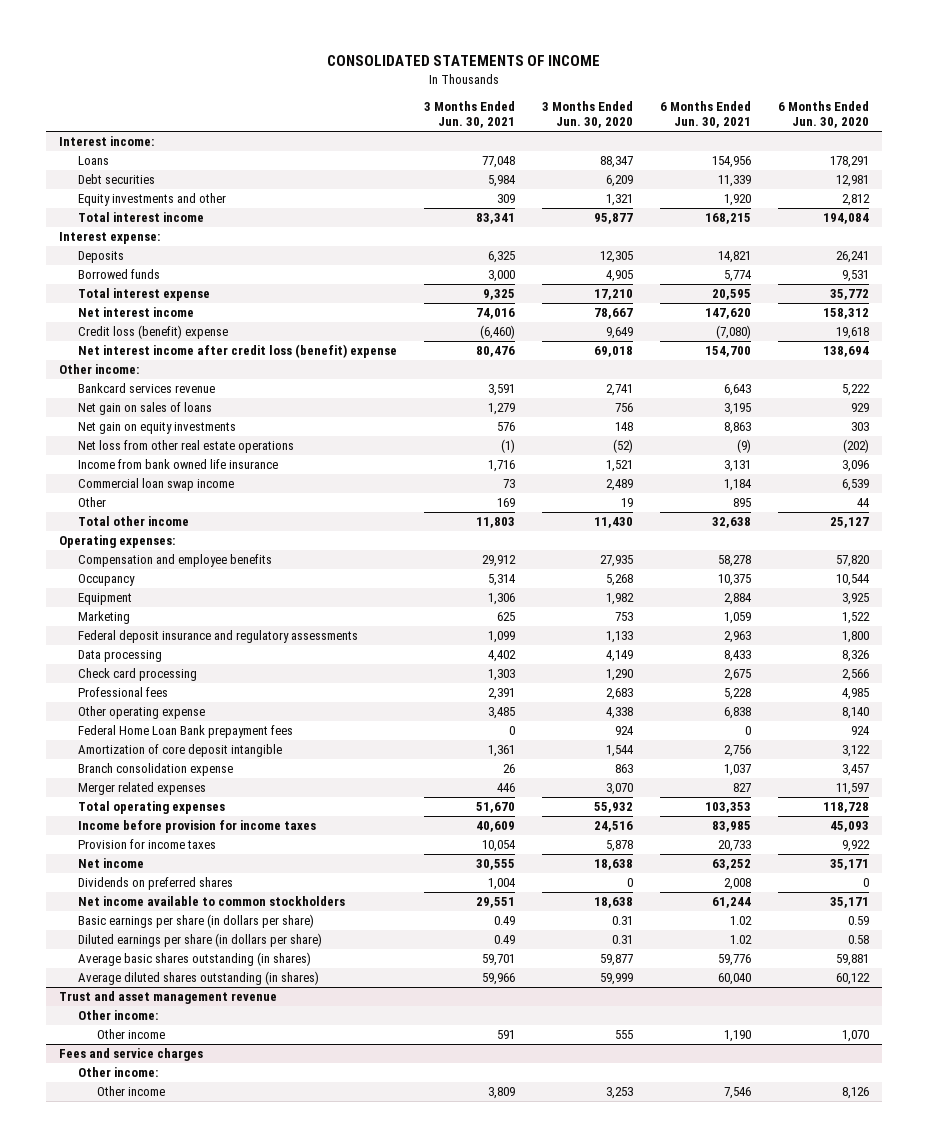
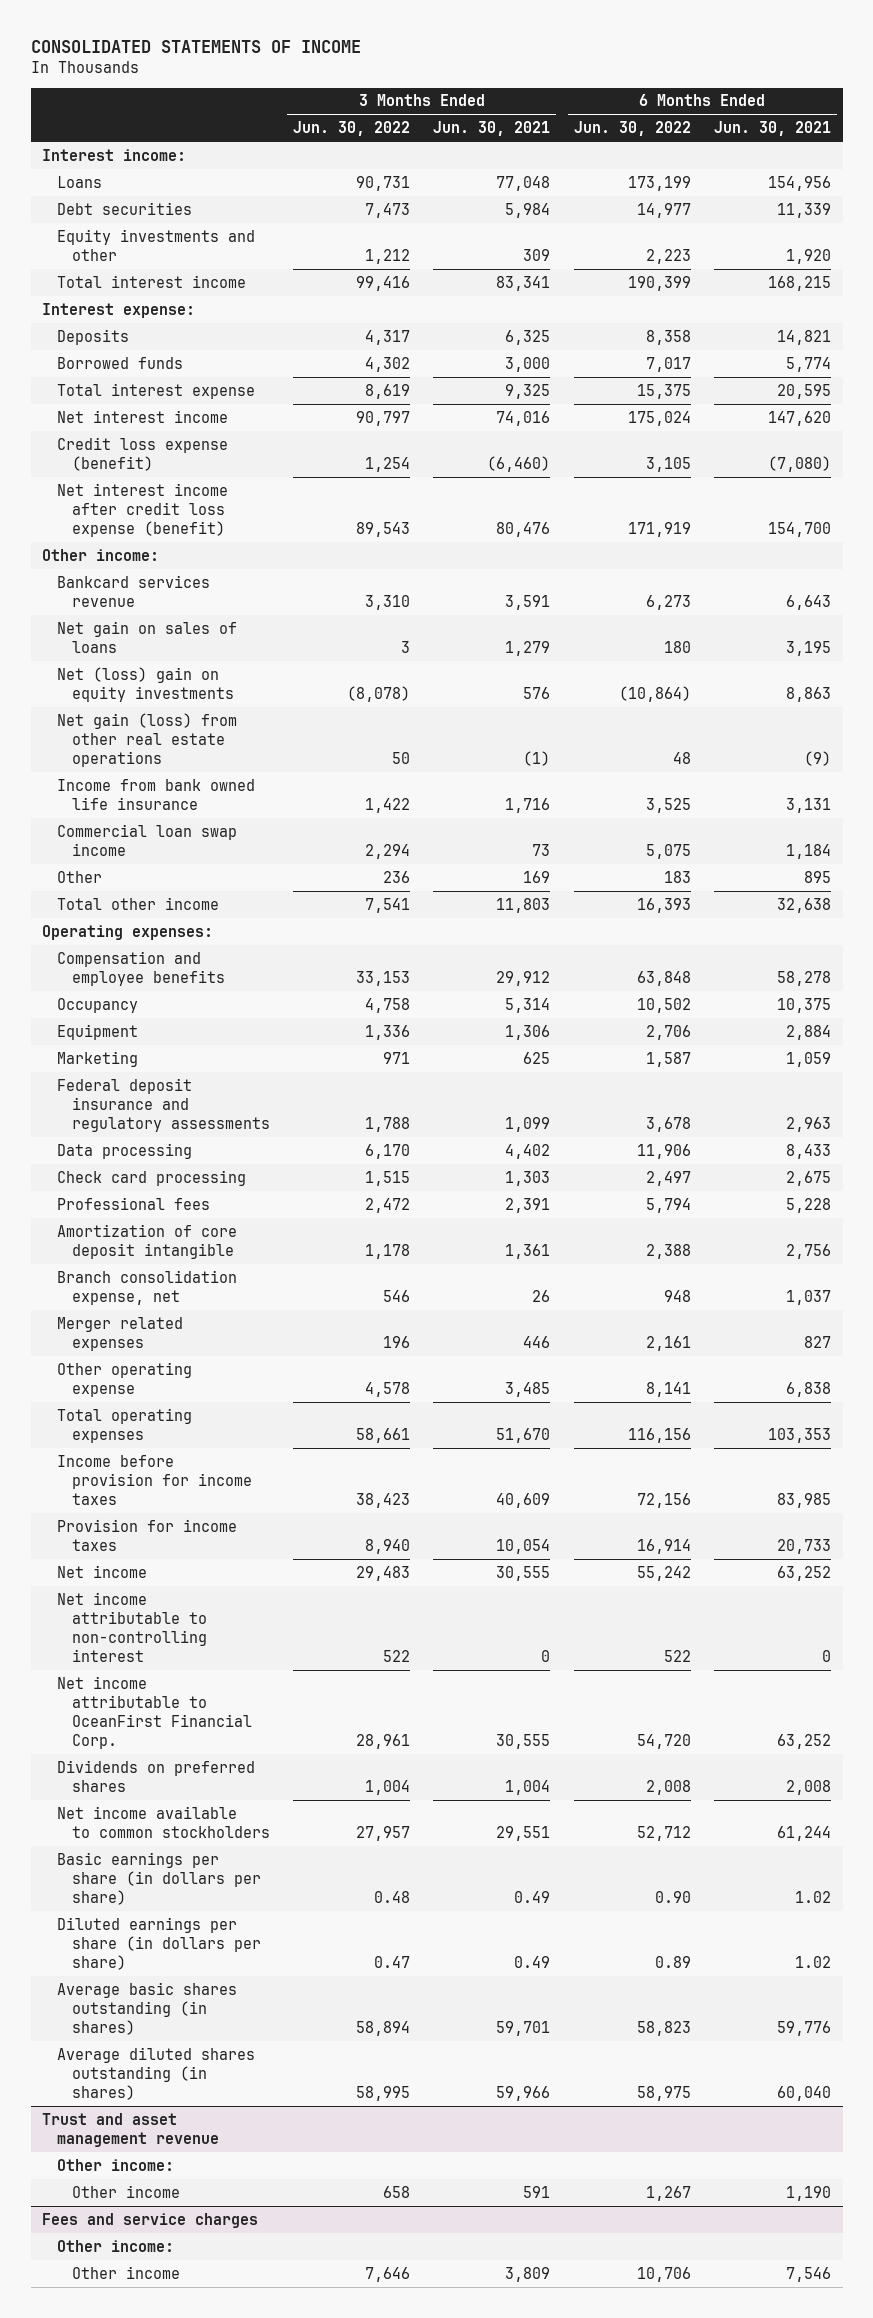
- | 3 Months Ended Jun. 30, 2021 | 3 Months Ended Jun. 30, 2020 | 6 Months Ended Jun. 30, 2021 | 6 Months Ended Jun. 30, 2020
+ | 3 Months Ended Jun. 30, 2022 | 3 Months Ended Jun. 30, 2021 | 6 Months Ended Jun. 30, 2022 | 6 Months Ended Jun. 30, 2021
- Credit loss (benefit) expense | (6,460) | 9,649 | (7,080) | 19,618
- Net interest income after credit loss (benefit) expense | 80,476 | 69,018 | 154,700 | 138,694
+ Credit loss expense (benefit) | 1,254 | (6,460) | 3,105 | (7,080)
+ Net interest income after credit loss expense (benefit) | 89,543 | 80,476 | 171,919 | 154,700
- Net gain on equity investments | 576 | 148 | 8,863 | 303
- Net loss from other real estate operations | (1) | (52) | (9) | (202)
+ Net (loss) gain on equity investments | (8,078) | 576 | (10,864) | 8,863
+ Net gain (loss) from other real estate operations | 50 | (1) | 48 | (9)
- Federal Home Loan Bank prepayment fees | 0 | 924 | 0 | 924
- Branch consolidation expense | 26 | 863 | 1,037 | 3,457
+ Branch consolidation expense, net | 546 | 26 | 948 | 1,037
moved down: Other operating expense | 4,578 | 3,485 | 8,141 | 6,838
+ Net income attributable to non-controlling interest | 522 | 0 | 522 | 0
+ Net income attributable to OceanFirst Financial Corp. | 28,961 | 30,555 | 54,720 | 63,252

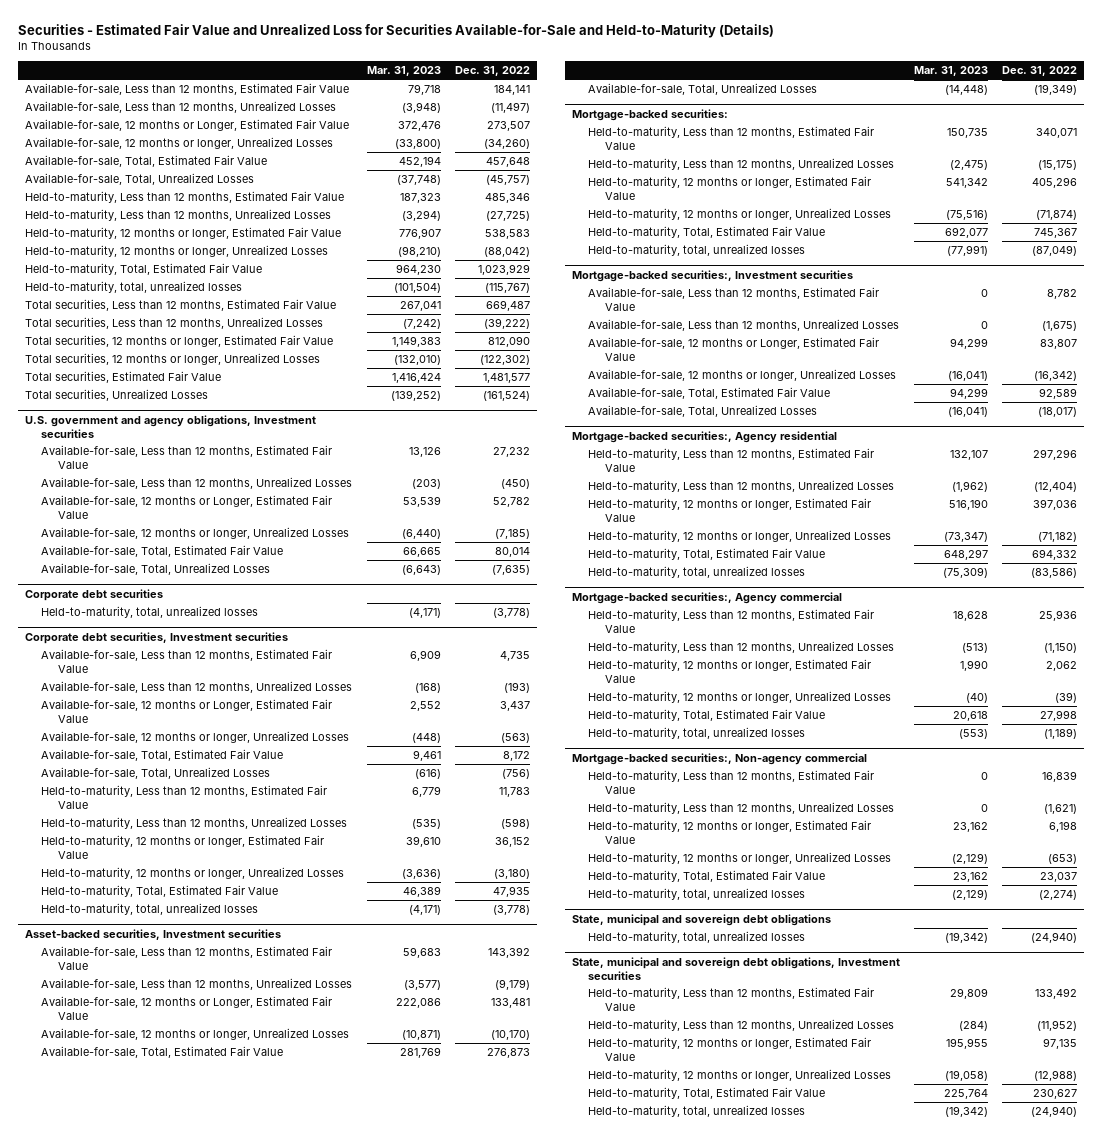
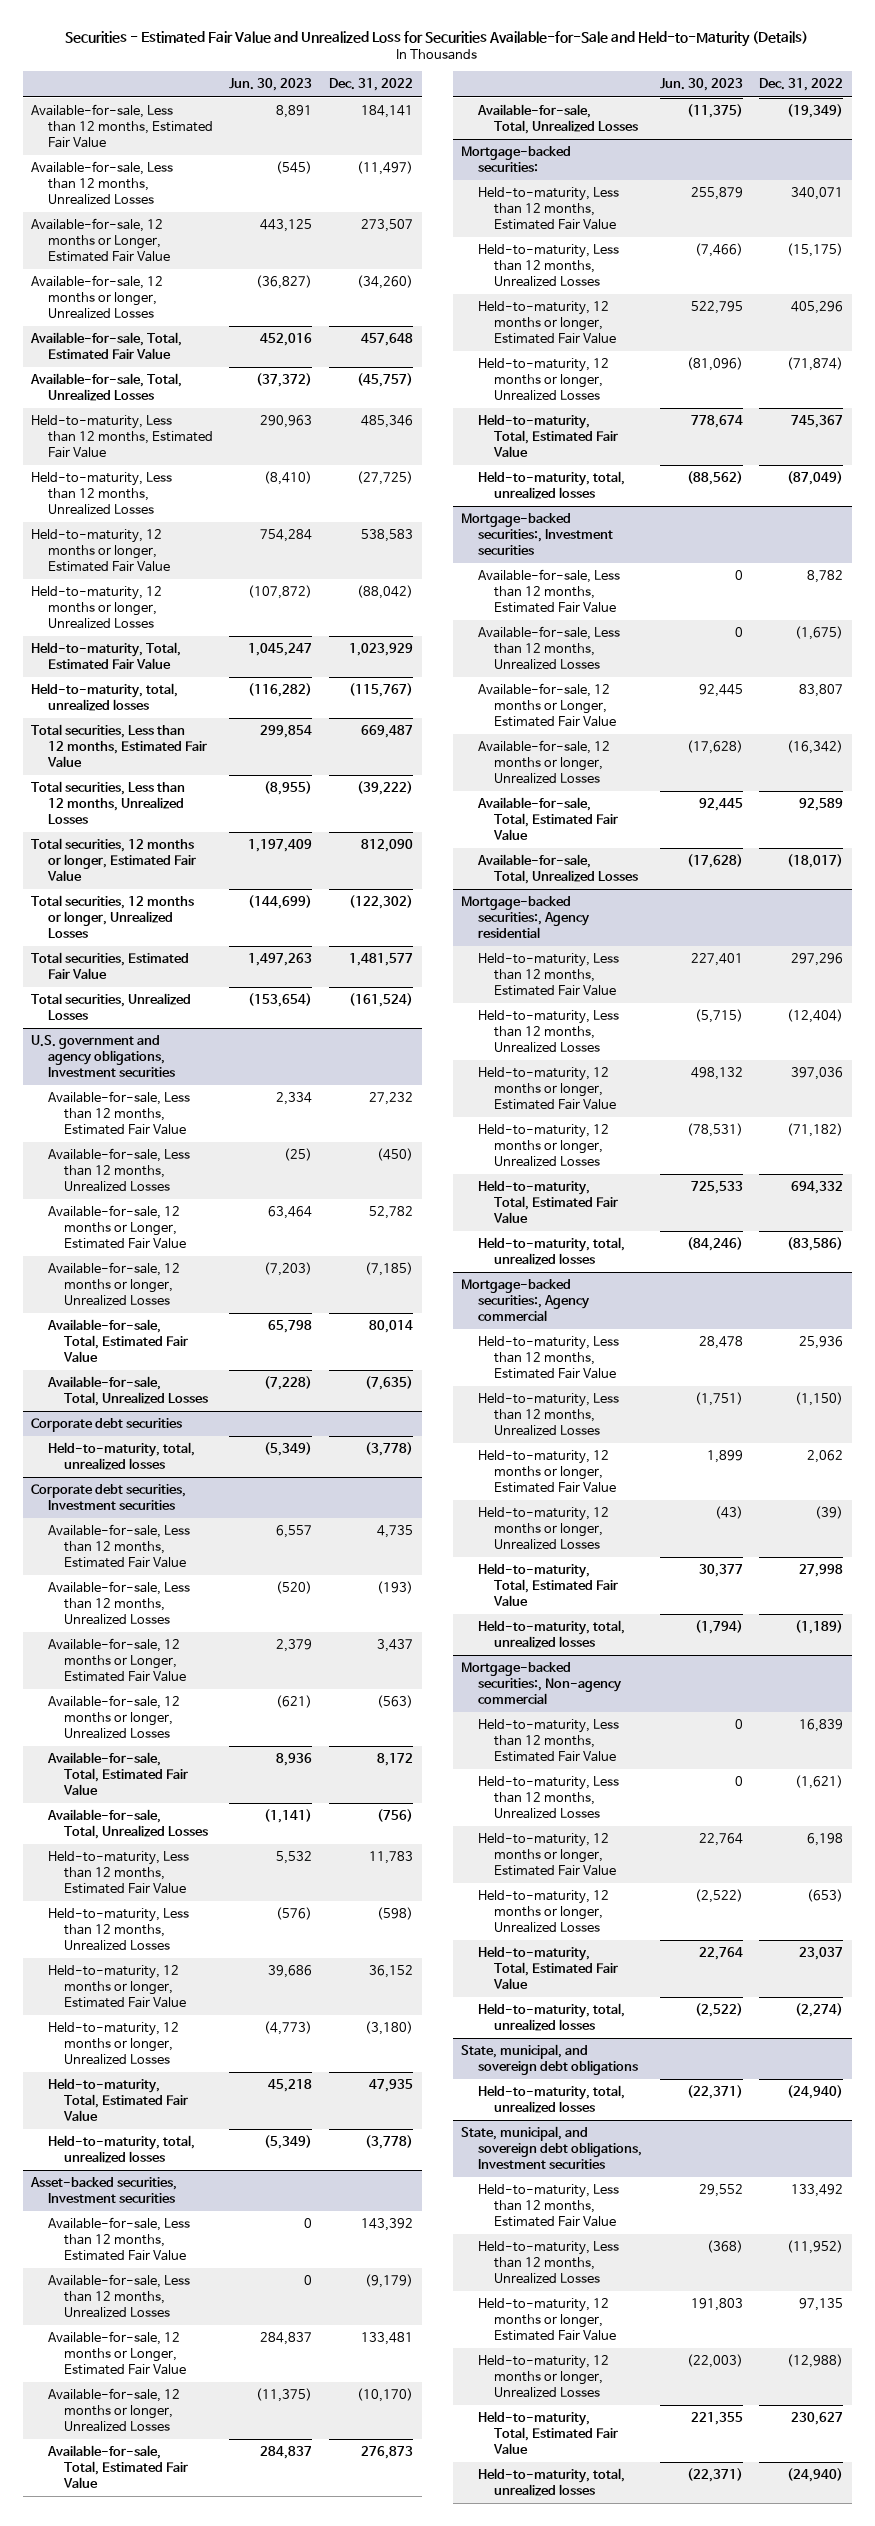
- | Mar. 31, 2023 | Dec. 31, 2022
+ | Jun. 30, 2023 | Dec. 31, 2022
- State, municipal and sovereign debt obligations
+ State, municipal, and sovereign debt obligations
- State, municipal and sovereign debt obligations, Investment securities
+ State, municipal, and sovereign debt obligations, Investment securities

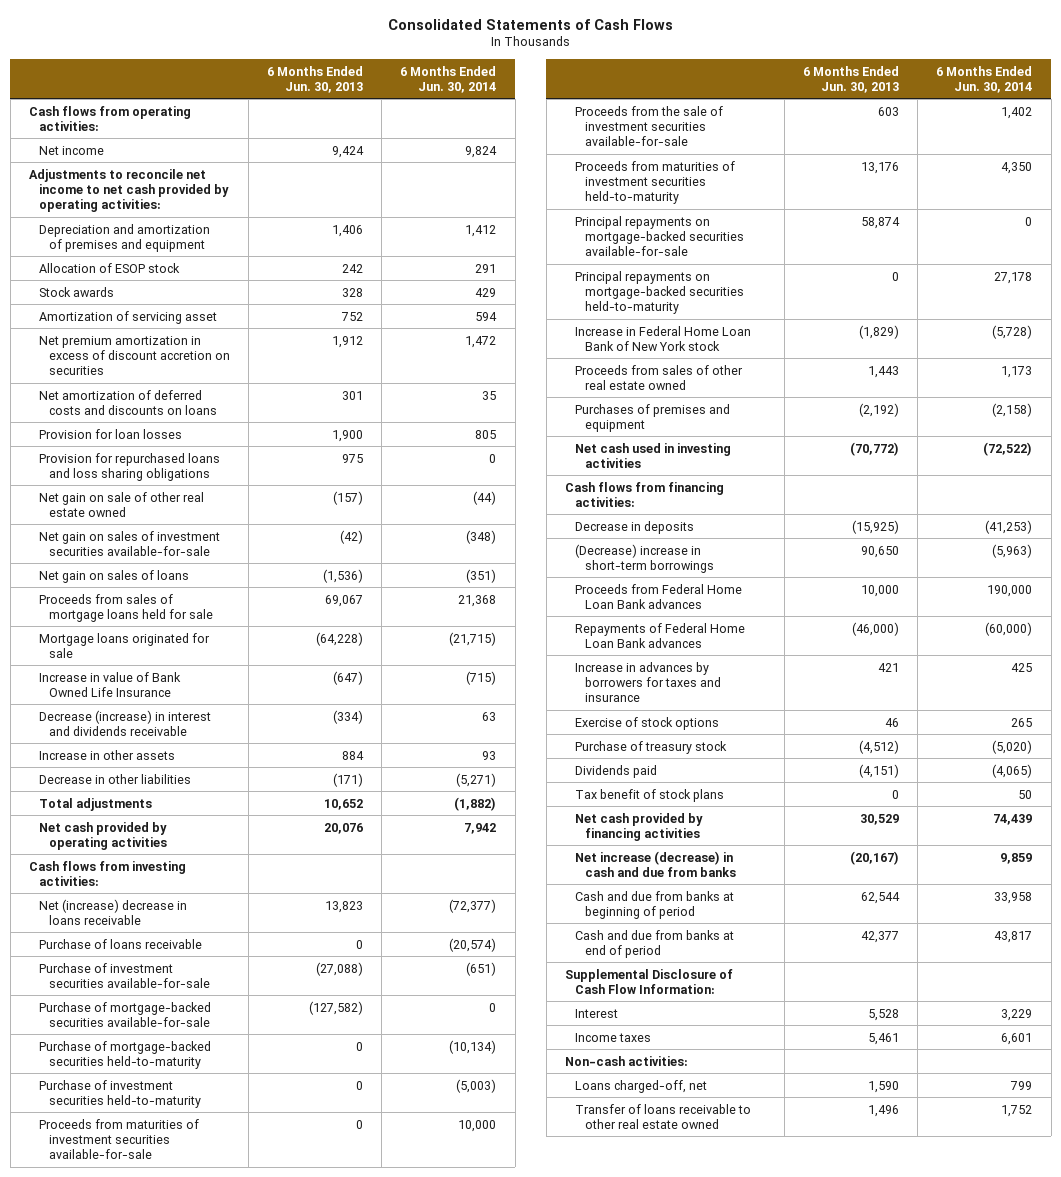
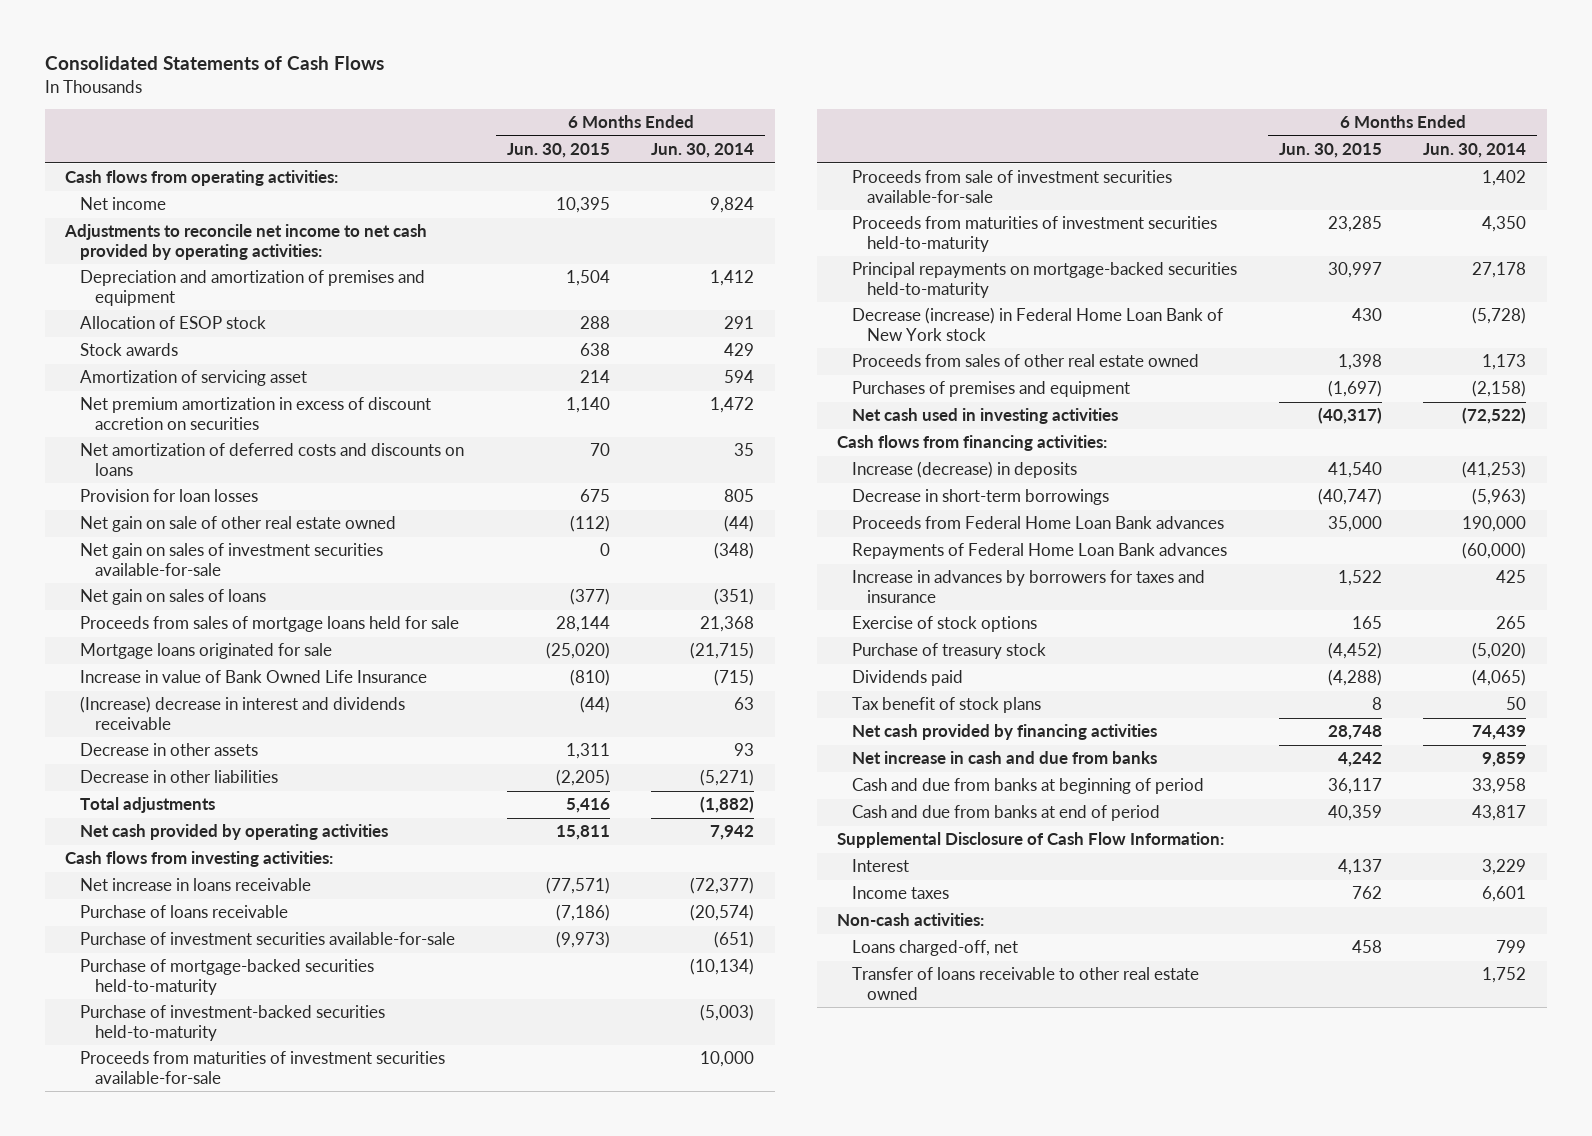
- | 6 Months Ended Jun. 30, 2013 | 6 Months Ended Jun. 30, 2014
+ | 6 Months Ended Jun. 30, 2015 | 6 Months Ended Jun. 30, 2014
- Provision for repurchased loans and loss sharing obligations | 975 | 0
- Decrease (increase) in interest and dividends receivable | (334) | 63
- Increase in other assets | 884 | 93
+ (Increase) decrease in interest and dividends receivable | (44) | 63
+ Decrease in other assets | 1,311 | 93
- Net (increase) decrease in loans receivable | 13,823 | (72,377)
+ Net increase in loans receivable | (77,571) | (72,377)
- Purchase of mortgage-backed securities available-for-sale | (127,582) | 0
- Purchase of investment securities held-to-maturity | 0 | (5,003)
+ Purchase of investment-backed securities held-to-maturity | | (5,003)
- Proceeds from the sale of investment securities available-for-sale | 603 | 1,402
+ Proceeds from sale of investment securities available-for-sale | | 1,402
- Principal repayments on mortgage-backed securities available-for-sale | 58,874 | 0
- Increase in Federal Home Loan Bank of New York stock | (1,829) | (5,728)
+ Decrease (increase) in Federal Home Loan Bank of New York stock | 430 | (5,728)
- Decrease in deposits | (15,925) | (41,253)
- (Decrease) increase in short-term borrowings | 90,650 | (5,963)
+ Increase (decrease) in deposits | 41,540 | (41,253)
+ Decrease in short-term borrowings | (40,747) | (5,963)
- Net increase (decrease) in cash and due from banks | (20,167) | 9,859
+ Net increase in cash and due from banks | 4,242 | 9,859

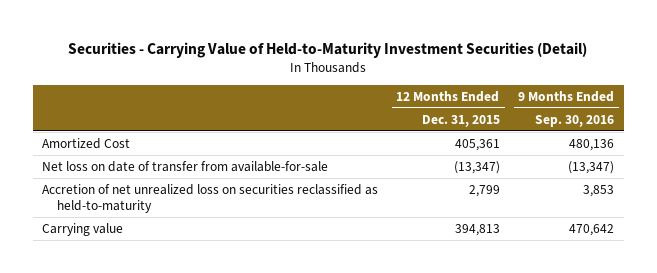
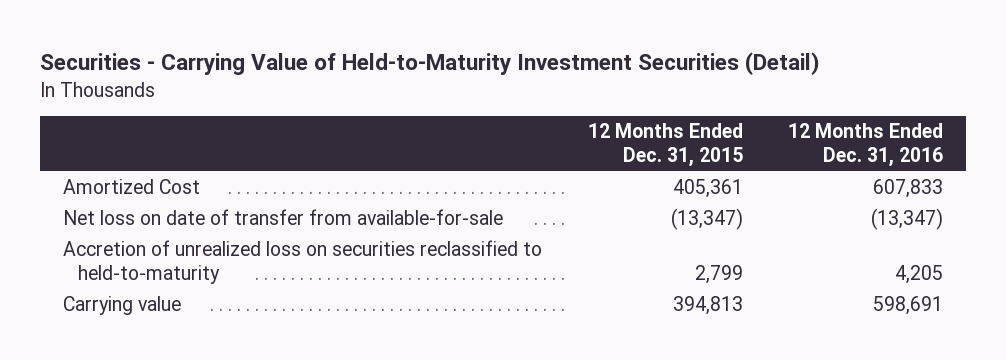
- | 12 Months Ended Dec. 31, 2015 | 9 Months Ended Sep. 30, 2016
+ | 12 Months Ended Dec. 31, 2015 | 12 Months Ended Dec. 31, 2016
- Accretion of net unrealized loss on securities reclassified as held-to-maturity | 2,799 | 3,853
+ Accretion of unrealized loss on securities reclassified to held-to-maturity | 2,799 | 4,205

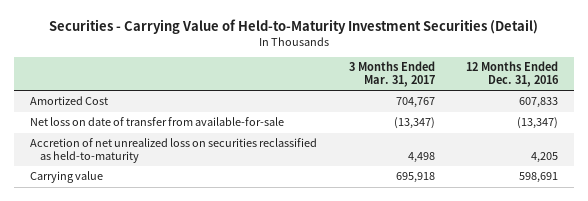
- | 12 Months Ended Dec. 31, 2015 | 12 Months Ended Dec. 31, 2016
+ | 3 Months Ended Mar. 31, 2017 | 12 Months Ended Dec. 31, 2016
- Accretion of unrealized loss on securities reclassified to held-to-maturity | 2,799 | 4,205
+ Accretion of net unrealized loss on securities reclassified as held-to-maturity | 4,498 | 4,205

